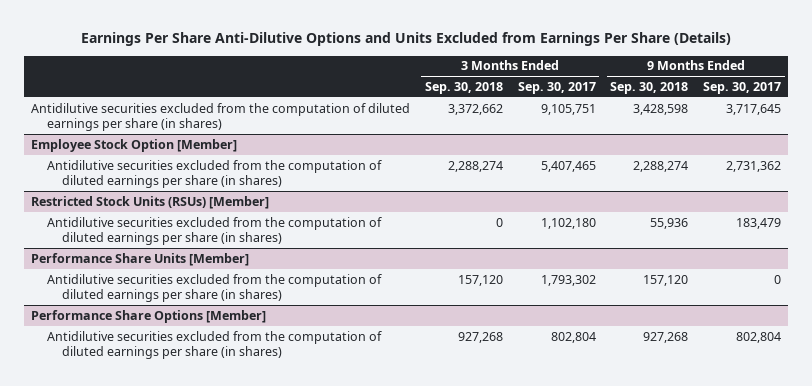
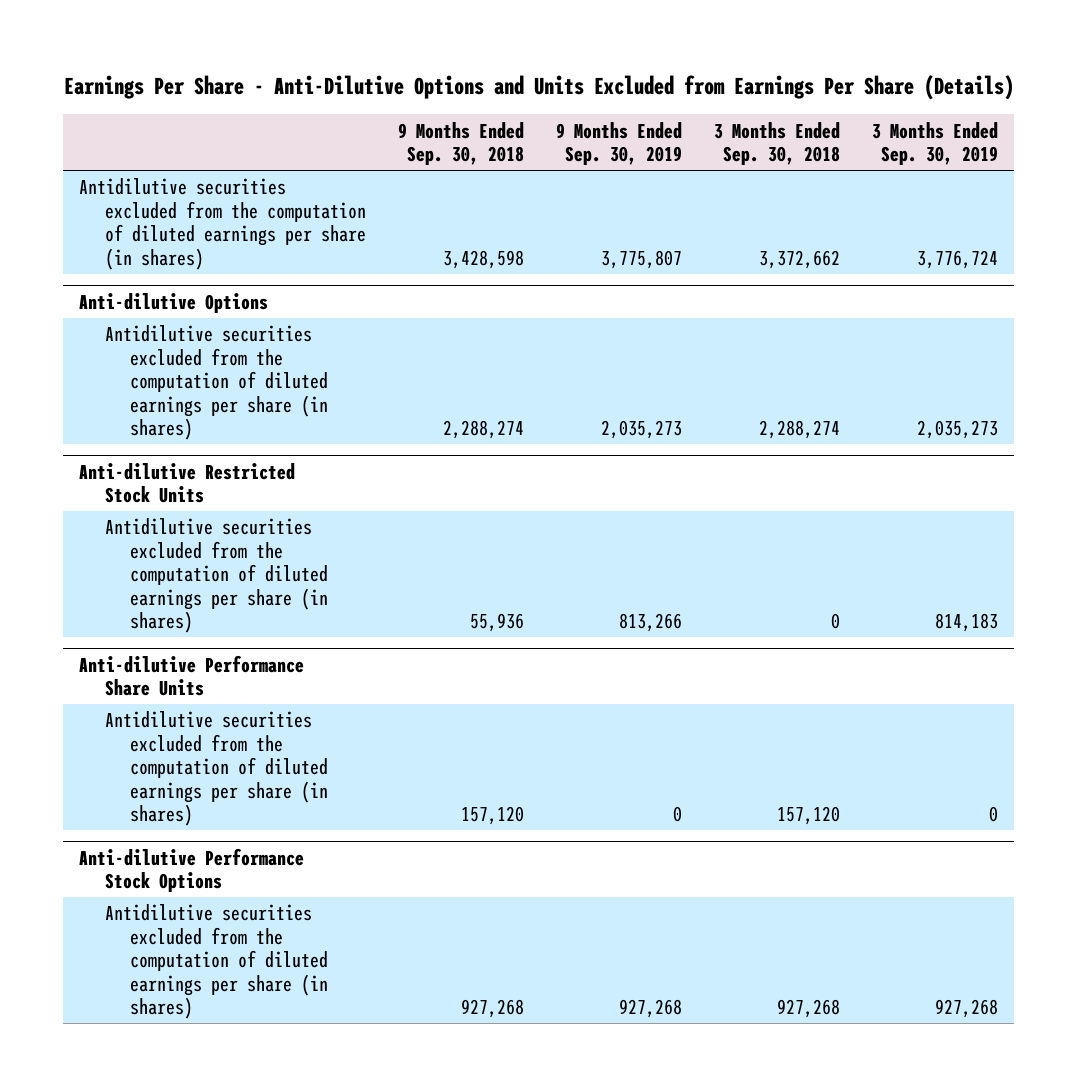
- Earnings Per Share Anti-Dilutive Options and Units Excluded from Earnings Per Share (Details)
+ Earnings Per Share - Anti-Dilutive Options and Units Excluded from Earnings Per Share (Details)
- | 3 Months Ended Sep. 30, 2018 | 3 Months Ended Sep. 30, 2017 | 9 Months Ended Sep. 30, 2018 | 9 Months Ended Sep. 30, 2017
+ | 9 Months Ended Sep. 30, 2018 | 9 Months Ended Sep. 30, 2019 | 3 Months Ended Sep. 30, 2018 | 3 Months Ended Sep. 30, 2019
- Employee Stock Option [Member]
+ Anti-dilutive Options
- Restricted Stock Units (RSUs) [Member]
+ Anti-dilutive Restricted Stock Units
- Performance Share Units [Member]
+ Anti-dilutive Performance Share Units
- Performance Share Options [Member]
+ Anti-dilutive Performance Stock Options

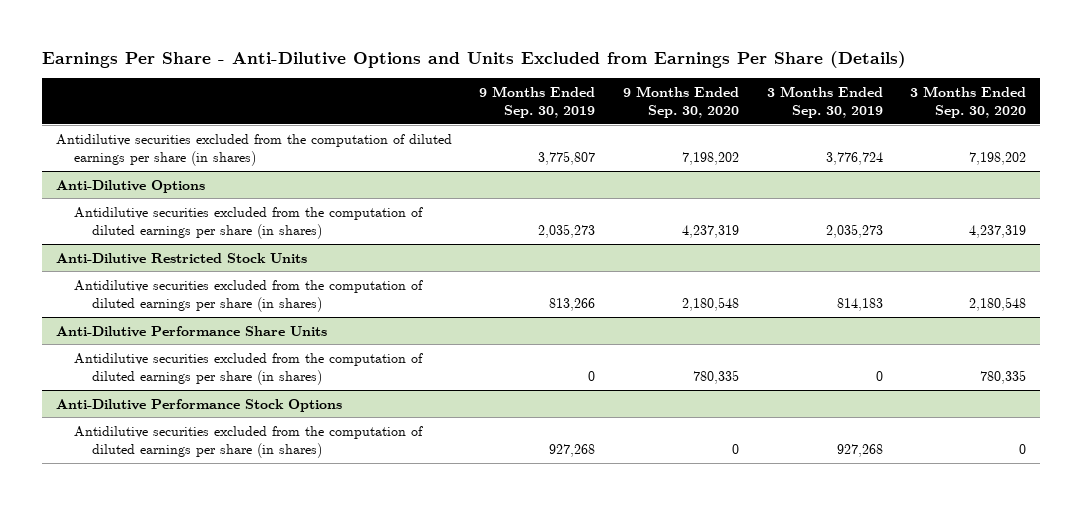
- | 9 Months Ended Sep. 30, 2018 | 9 Months Ended Sep. 30, 2019 | 3 Months Ended Sep. 30, 2018 | 3 Months Ended Sep. 30, 2019
+ | 9 Months Ended Sep. 30, 2019 | 9 Months Ended Sep. 30, 2020 | 3 Months Ended Sep. 30, 2019 | 3 Months Ended Sep. 30, 2020
- Anti-dilutive Options
+ Anti-Dilutive Options
- Anti-dilutive Restricted Stock Units
+ Anti-Dilutive Restricted Stock Units
- Anti-dilutive Performance Share Units
+ Anti-Dilutive Performance Share Units
- Anti-dilutive Performance Stock Options
+ Anti-Dilutive Performance Stock Options

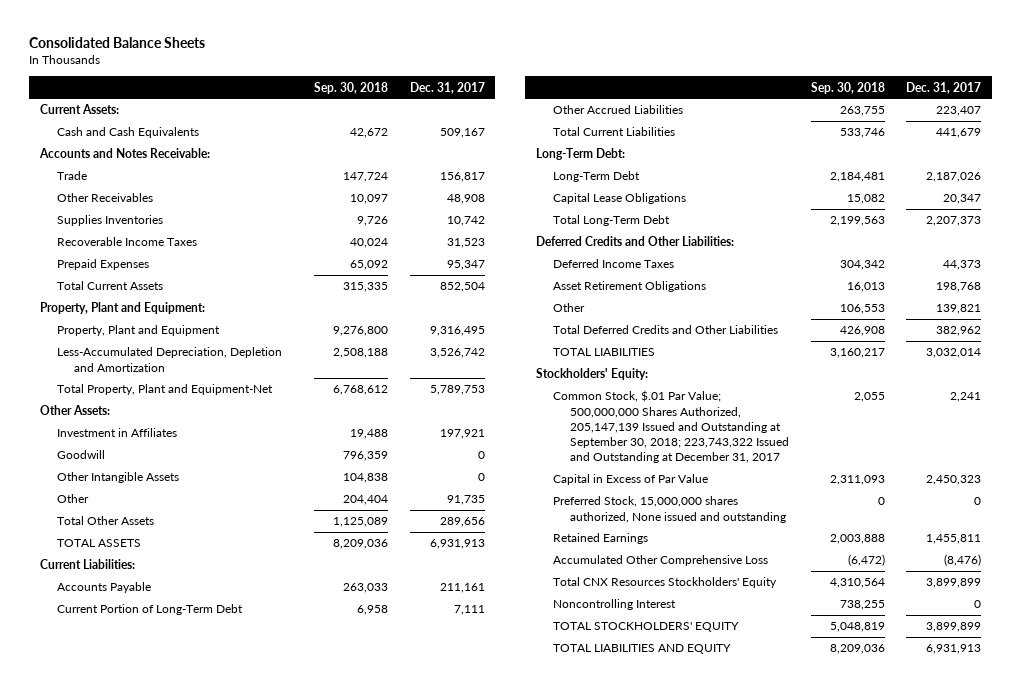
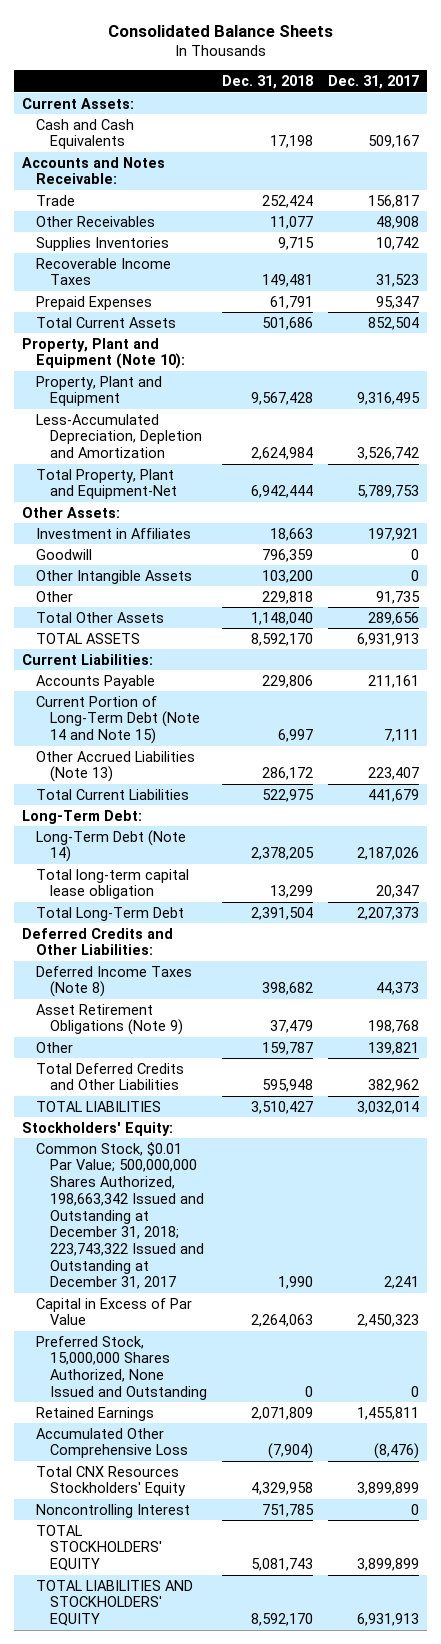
- | Sep. 30, 2018 | Dec. 31, 2017
+ | Dec. 31, 2018 | Dec. 31, 2017
- Property, Plant and Equipment:
+ Property, Plant and Equipment (Note 10):
- Current Portion of Long-Term Debt | 6,958 | 7,111
- Other Accrued Liabilities | 263,755 | 223,407
+ Current Portion of Long-Term Debt (Note 14 and Note 15) | 6,997 | 7,111
+ Other Accrued Liabilities (Note 13) | 286,172 | 223,407
- Long-Term Debt | 2,184,481 | 2,187,026
- Capital Lease Obligations | 15,082 | 20,347
+ Long-Term Debt (Note 14) | 2,378,205 | 2,187,026
+ Total long-term capital lease obligation | 13,299 | 20,347
- Deferred Income Taxes | 304,342 | 44,373
- Asset Retirement Obligations | 16,013 | 198,768
+ Deferred Income Taxes (Note 8) | 398,682 | 44,373
+ Asset Retirement Obligations (Note 9) | 37,479 | 198,768
- Common Stock, $.01 Par Value; 500,000,000 Shares Authorized, 205,147,139 Issued and Outstanding at September 30, 2018; 223,743,322 Issued and Outstanding at December 31, 2017 | 2,055 | 2,241
+ Common Stock, $0.01 Par Value; 500,000,000 Shares Authorized, 198,663,342 Issued and Outstanding at December 31, 2018; 223,743,322 Issued and Outstanding at December 31, 2017 | 1,990 | 2,241
- Preferred Stock, 15,000,000 shares authorized, None issued and outstanding | 0 | 0
+ Preferred Stock, 15,000,000 Shares Authorized, None Issued and Outstanding | 0 | 0
- TOTAL LIABILITIES AND EQUITY | 8,209,036 | 6,931,913
+ TOTAL LIABILITIES AND STOCKHOLDERS' EQUITY | 8,592,170 | 6,931,913

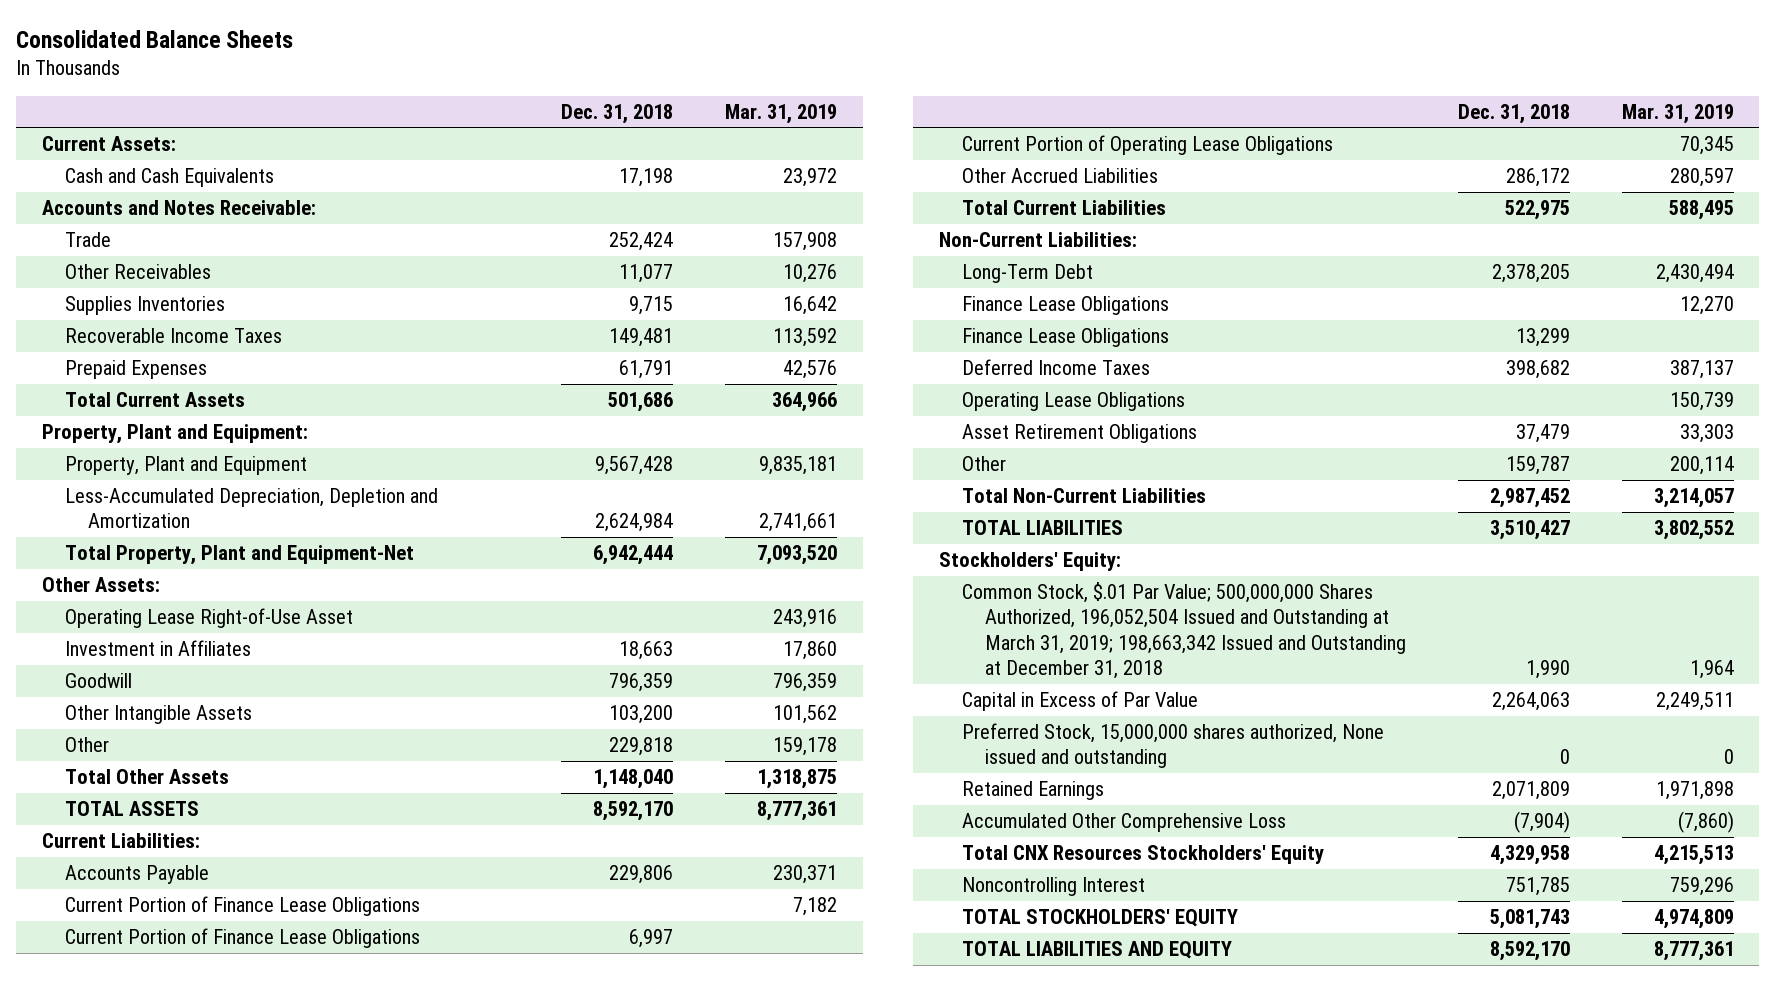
- | Dec. 31, 2018 | Dec. 31, 2017
+ | Dec. 31, 2018 | Mar. 31, 2019
- Property, Plant and Equipment (Note 10):
+ Property, Plant and Equipment:
+ Operating Lease Right-of-Use Asset | | 243,916
- Current Portion of Long-Term Debt (Note 14 and Note 15) | 6,997 | 7,111
- Other Accrued Liabilities (Note 13) | 286,172 | 223,407
+ Current Portion of Finance Lease Obligations | | 7,182
+ Current Portion of Finance Lease Obligations | 6,997 |
+ Current Portion of Operating Lease Obligations | | 70,345
+ Other Accrued Liabilities | 286,172 | 280,597
- Long-Term Debt:
- Long-Term Debt (Note 14) | 2,378,205 | 2,187,026
- Total long-term capital lease obligation | 13,299 | 20,347
- Total Long-Term Debt | 2,391,504 | 2,207,373
- Deferred Credits and Other Liabilities:
- Deferred Income Taxes (Note 8) | 398,682 | 44,373
- Asset Retirement Obligations (Note 9) | 37,479 | 198,768
+ Non-Current Liabilities:
+ Long-Term Debt | 2,378,205 | 2,430,494
+ Finance Lease Obligations | | 12,270
+ Finance Lease Obligations | 13,299 |
+ Deferred Income Taxes | 398,682 | 387,137
+ Operating Lease Obligations | | 150,739
+ Asset Retirement Obligations | 37,479 | 33,303
- Total Deferred Credits and Other Liabilities | 595,948 | 382,962
+ Total Non-Current Liabilities | 2,987,452 | 3,214,057
- Common Stock, $0.01 Par Value; 500,000,000 Shares Authorized, 198,663,342 Issued and Outstanding at December 31, 2018; 223,743,322 Issued and Outstanding at December 31, 2017 | 1,990 | 2,241
+ Common Stock, $.01 Par Value; 500,000,000 Shares Authorized, 196,052,504 Issued and Outstanding at March 31, 2019; 198,663,342 Issued and Outstanding at December 31, 2018 | 1,990 | 1,964
- Preferred Stock, 15,000,000 Shares Authorized, None Issued and Outstanding | 0 | 0
+ Preferred Stock, 15,000,000 shares authorized, None issued and outstanding | 0 | 0
- TOTAL LIABILITIES AND STOCKHOLDERS' EQUITY | 8,592,170 | 6,931,913
+ TOTAL LIABILITIES AND EQUITY | 8,592,170 | 8,777,361

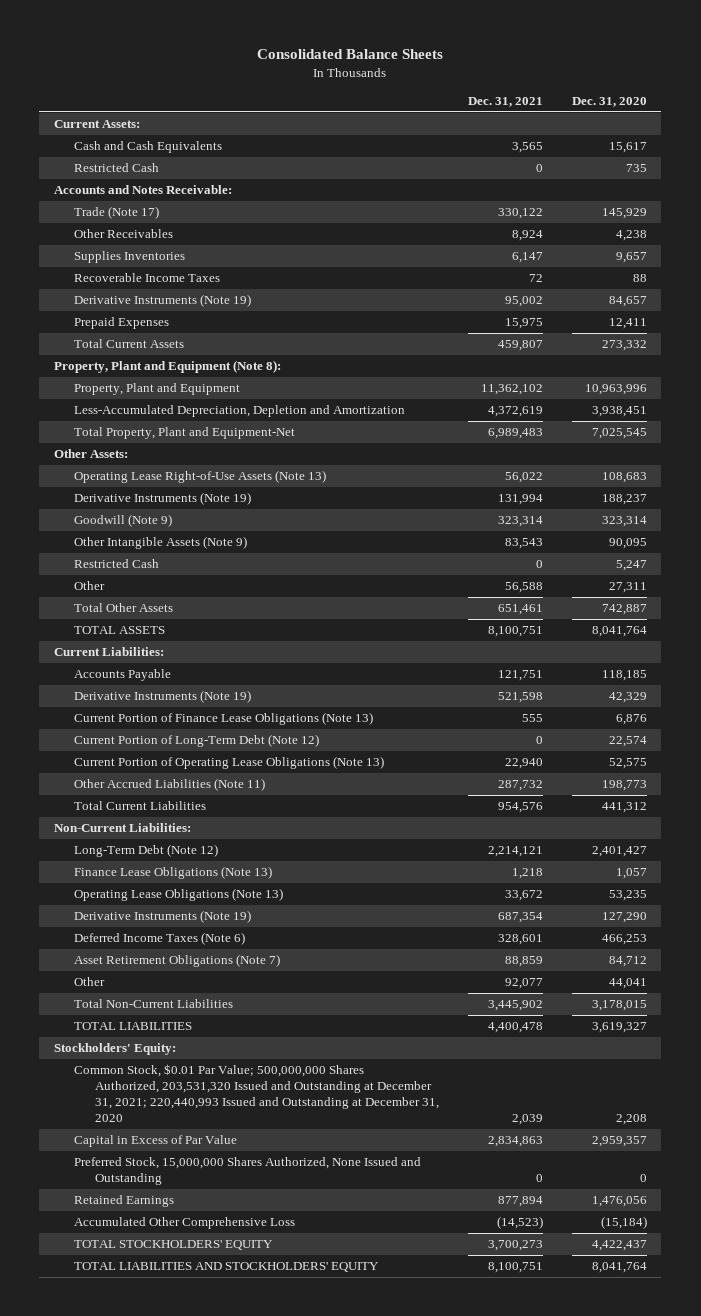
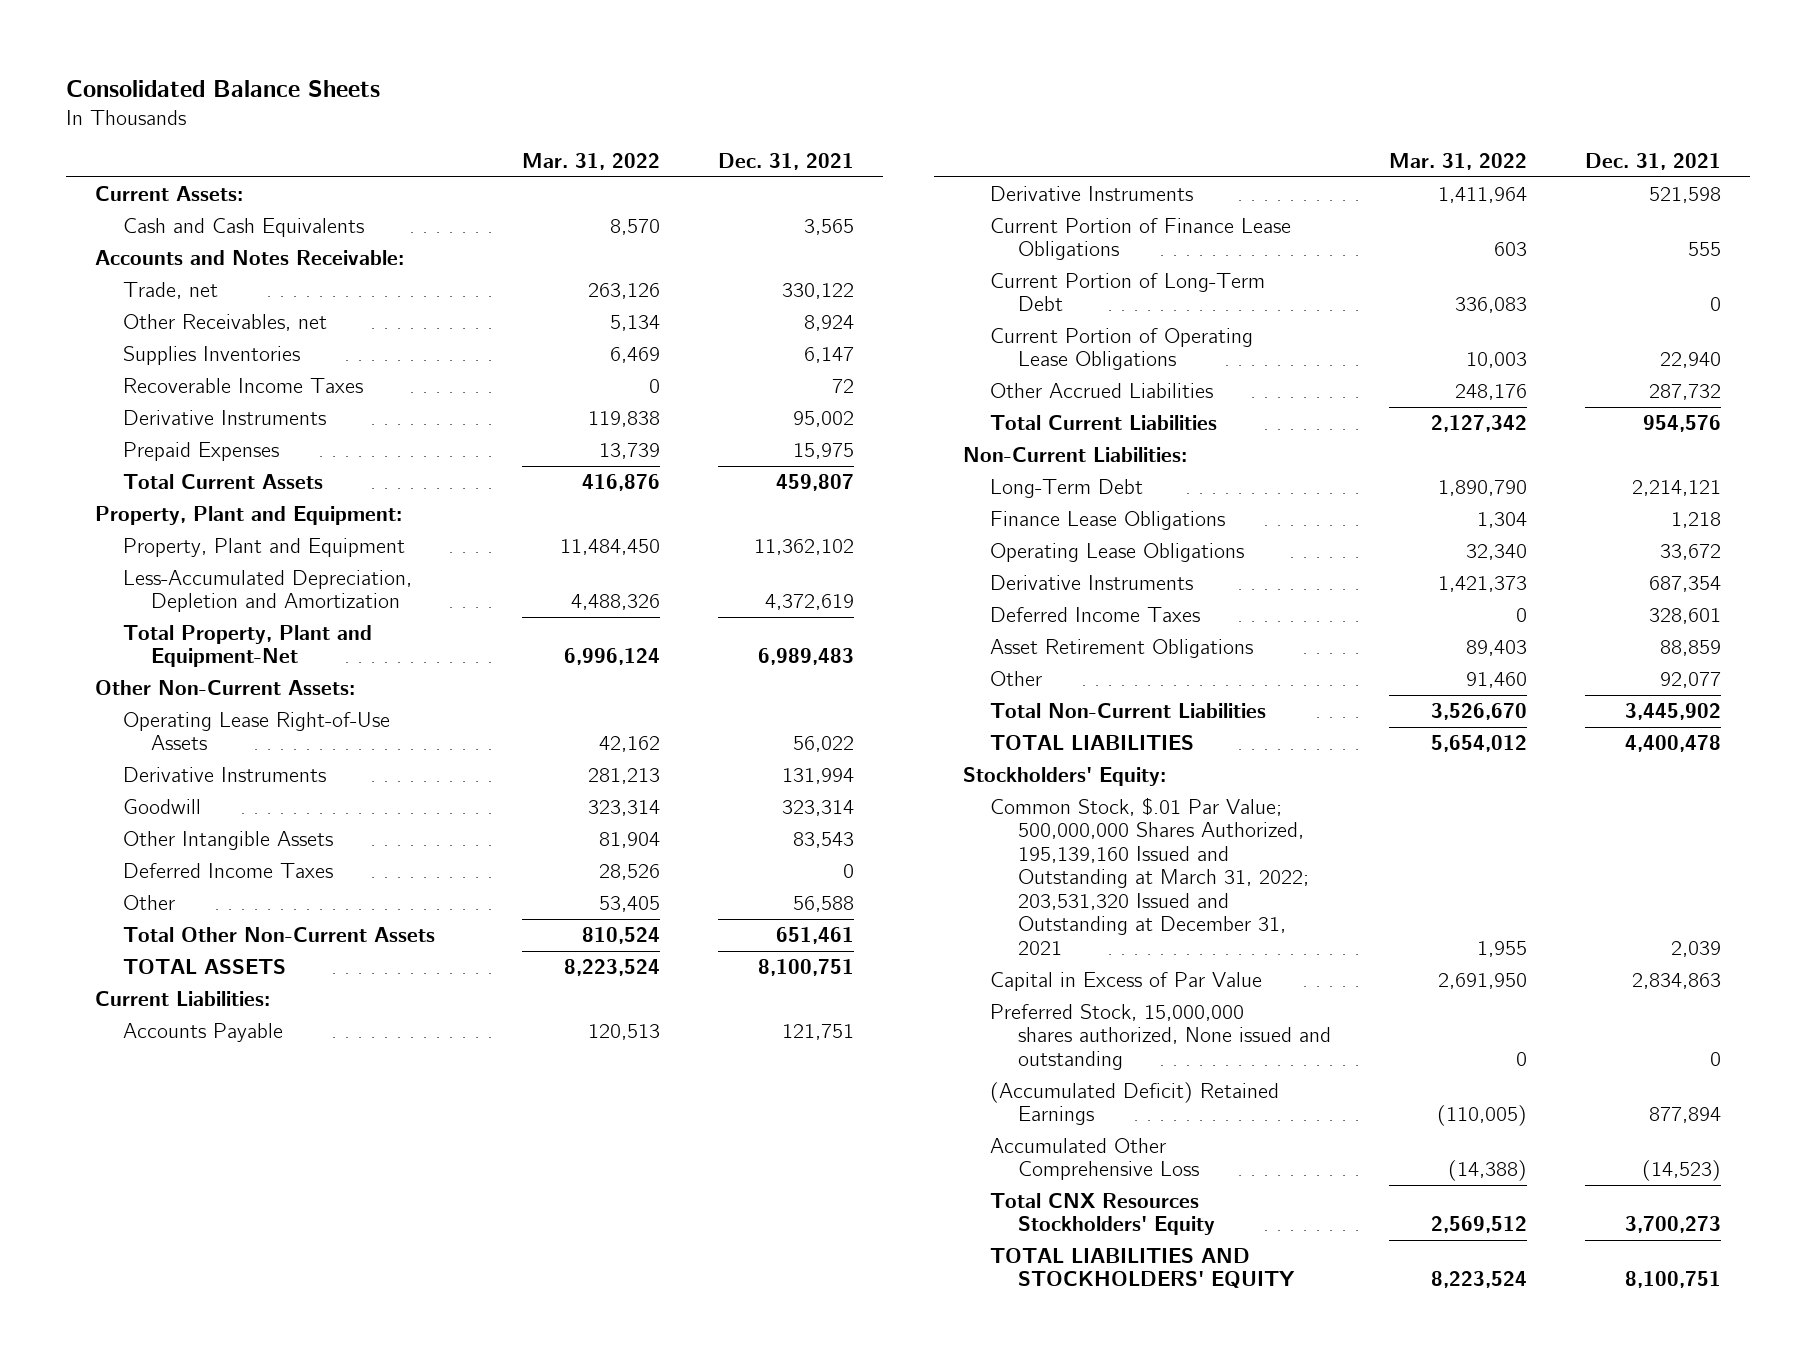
- | Dec. 31, 2021 | Dec. 31, 2020
+ | Mar. 31, 2022 | Dec. 31, 2021
- Restricted Cash | 0 | 735
- Trade (Note 17) | 330,122 | 145,929
- Other Receivables | 8,924 | 4,238
+ Trade, net | 263,126 | 330,122
+ Other Receivables, net | 5,134 | 8,924
- Derivative Instruments (Note 19) | 95,002 | 84,657
+ Derivative Instruments | 119,838 | 95,002
- Property, Plant and Equipment (Note 8):
+ Property, Plant and Equipment:
- Other Assets:
- Operating Lease Right-of-Use Assets (Note 13) | 56,022 | 108,683
- Derivative Instruments (Note 19) | 131,994 | 188,237
- Goodwill (Note 9) | 323,314 | 323,314
- Other Intangible Assets (Note 9) | 83,543 | 90,095
- Restricted Cash | 0 | 5,247
+ Other Non-Current Assets:
+ Operating Lease Right-of-Use Assets | 42,162 | 56,022
+ Derivative Instruments | 281,213 | 131,994
+ Goodwill | 323,314 | 323,314
+ Other Intangible Assets | 81,904 | 83,543
+ Deferred Income Taxes | 28,526 | 0
- Total Other Assets | 651,461 | 742,887
+ Total Other Non-Current Assets | 810,524 | 651,461
- Derivative Instruments (Note 19) | 521,598 | 42,329
- Current Portion of Finance Lease Obligations (Note 13) | 555 | 6,876
- Current Portion of Long-Term Debt (Note 12) | 0 | 22,574
- Current Portion of Operating Lease Obligations (Note 13) | 22,940 | 52,575
- Other Accrued Liabilities (Note 11) | 287,732 | 198,773
+ Derivative Instruments | 1,411,964 | 521,598
+ Current Portion of Finance Lease Obligations | 603 | 555
+ Current Portion of Long-Term Debt | 336,083 | 0
+ Current Portion of Operating Lease Obligations | 10,003 | 22,940
+ Other Accrued Liabilities | 248,176 | 287,732
- Long-Term Debt (Note 12) | 2,214,121 | 2,401,427
- Finance Lease Obligations (Note 13) | 1,218 | 1,057
- Operating Lease Obligations (Note 13) | 33,672 | 53,235
- Derivative Instruments (Note 19) | 687,354 | 127,290
- Deferred Income Taxes (Note 6) | 328,601 | 466,253
- Asset Retirement Obligations (Note 7) | 88,859 | 84,712
+ Long-Term Debt | 1,890,790 | 2,214,121
+ Finance Lease Obligations | 1,304 | 1,218
+ Operating Lease Obligations | 32,340 | 33,672
+ Derivative Instruments | 1,421,373 | 687,354
+ Deferred Income Taxes | 0 | 328,601
+ Asset Retirement Obligations | 89,403 | 88,859
- Common Stock, $0.01 Par Value; 500,000,000 Shares Authorized, 203,531,320 Issued and Outstanding at December 31, 2021; 220,440,993 Issued and Outstanding at December 31, 2020 | 2,039 | 2,208
+ Common Stock, $.01 Par Value; 500,000,000 Shares Authorized, 195,139,160 Issued and Outstanding at March 31, 2022; 203,531,320 Issued and Outstanding at December 31, 2021 | 1,955 | 2,039
- Preferred Stock, 15,000,000 Shares Authorized, None Issued and Outstanding | 0 | 0
- Retained Earnings | 877,894 | 1,476,056
+ Preferred Stock, 15,000,000 shares authorized, None issued and outstanding | 0 | 0
+ (Accumulated Deficit) Retained Earnings | (110,005) | 877,894
- TOTAL STOCKHOLDERS' EQUITY | 3,700,273 | 4,422,437
+ Total CNX Resources Stockholders' Equity | 2,569,512 | 3,700,273

